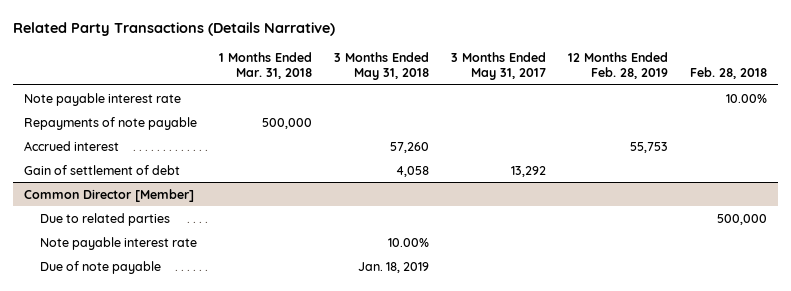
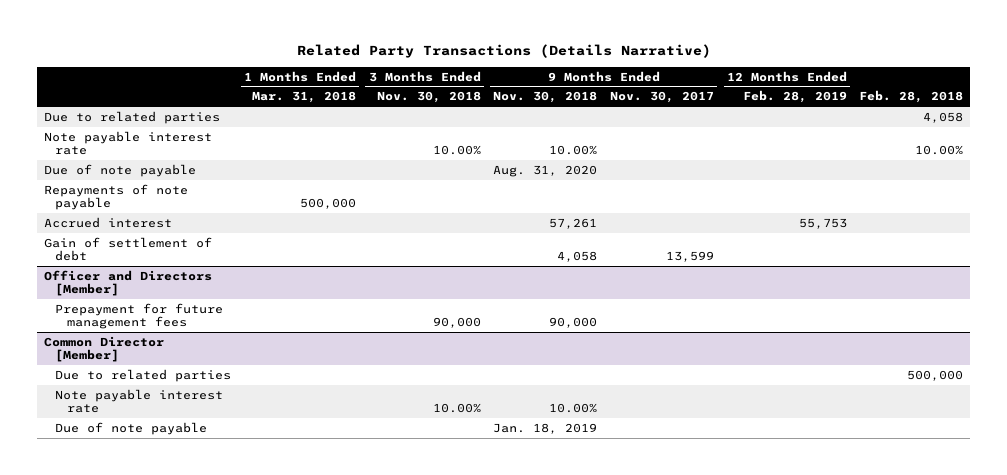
- | 1 Months Ended Mar. 31, 2018 | 3 Months Ended May 31, 2018 | 3 Months Ended May 31, 2017 | 12 Months Ended Feb. 28, 2019 | Feb. 28, 2018
+ | 1 Months Ended Mar. 31, 2018 | 3 Months Ended Nov. 30, 2018 | 9 Months Ended Nov. 30, 2018 | 9 Months Ended Nov. 30, 2017 | 12 Months Ended Feb. 28, 2019 | Feb. 28, 2018
+ Due to related parties | | | | | | 4,058
+ Due of note payable | | | Aug. 31, 2020 | | |
+ Officer and Directors [Member]
+ Prepayment for future management fees | | 90,000 | 90,000 | | |

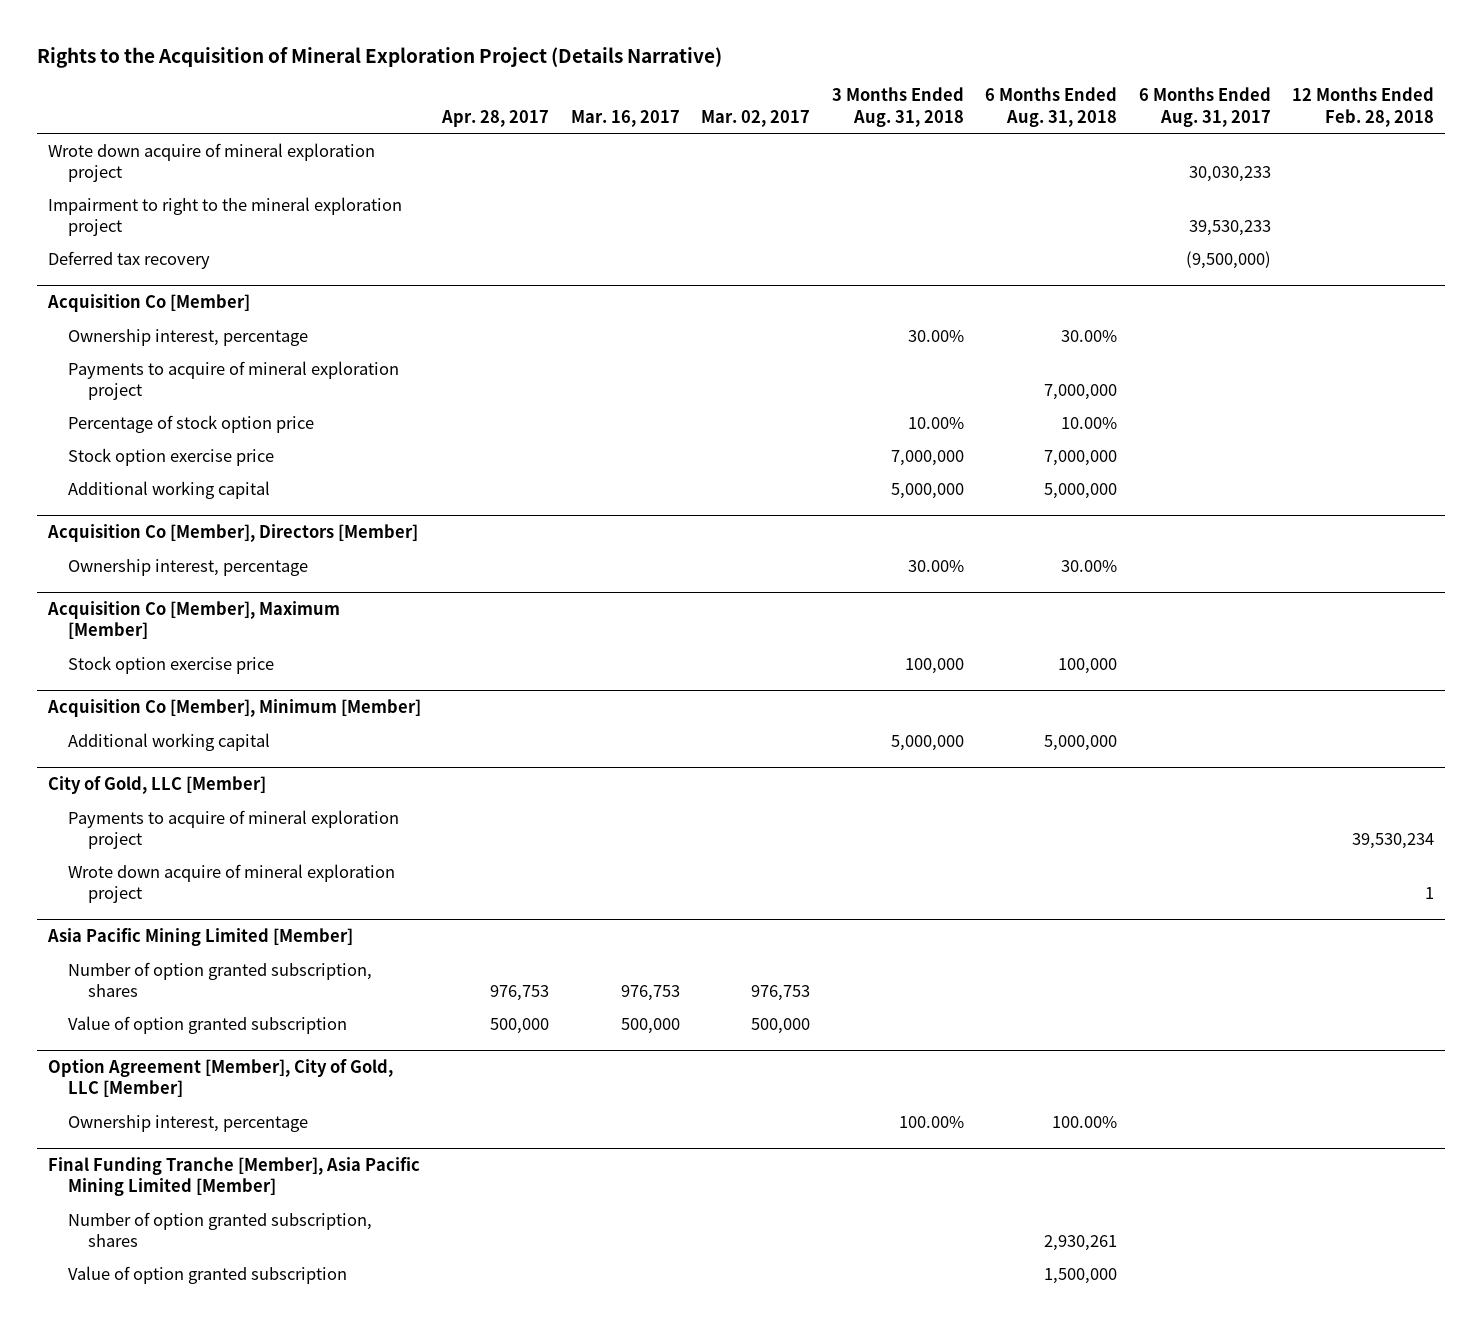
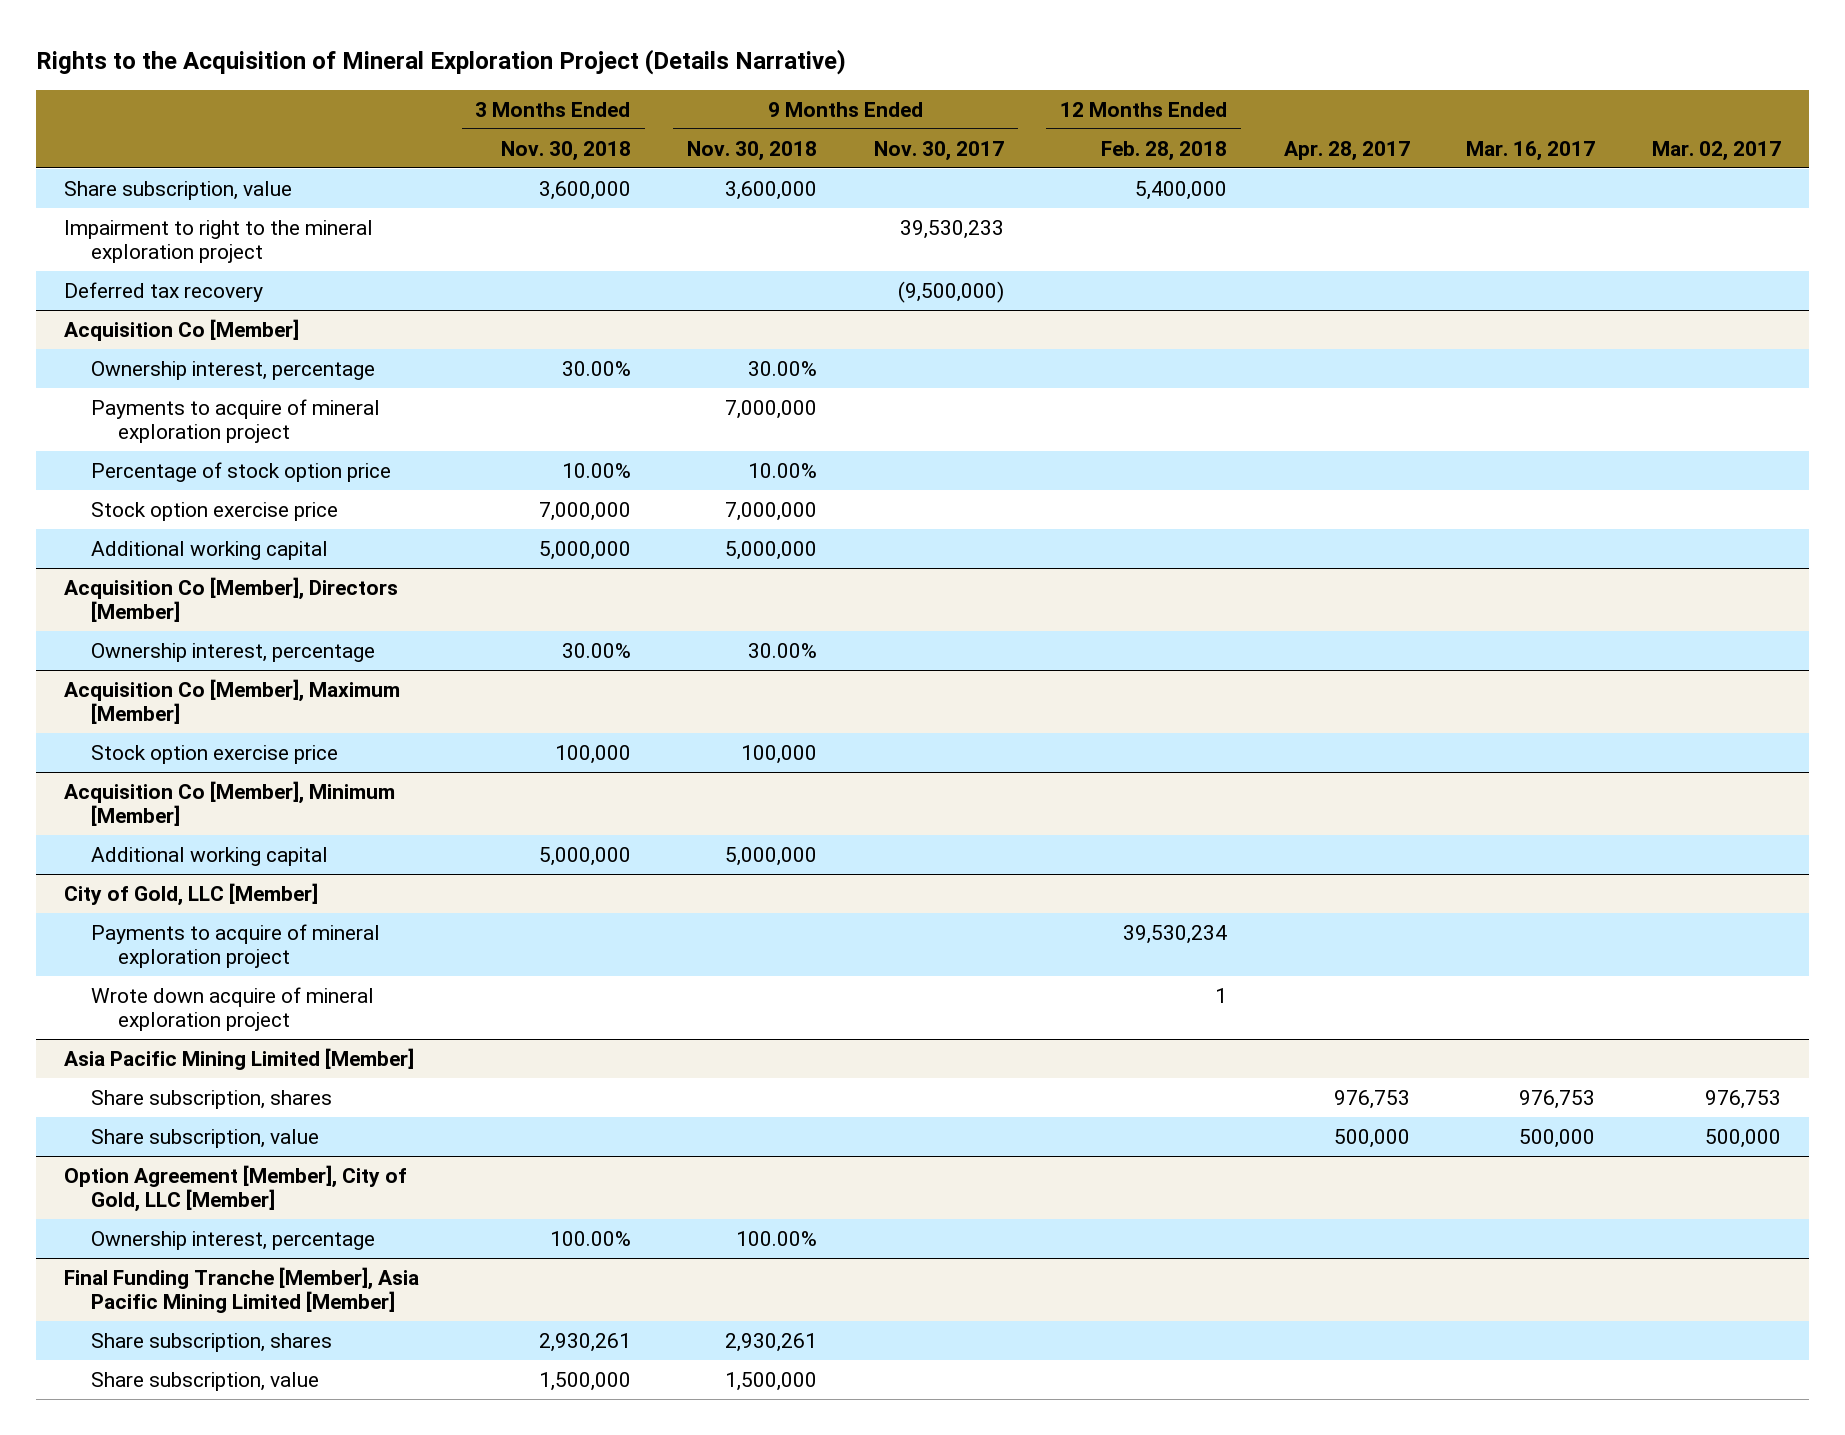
- | Apr. 28, 2017 | Mar. 16, 2017 | Mar. 02, 2017 | 3 Months Ended Aug. 31, 2018 | 6 Months Ended Aug. 31, 2018 | 6 Months Ended Aug. 31, 2017 | 12 Months Ended Feb. 28, 2018
+ | 3 Months Ended Nov. 30, 2018 | 9 Months Ended Nov. 30, 2018 | 9 Months Ended Nov. 30, 2017 | 12 Months Ended Feb. 28, 2018 | Apr. 28, 2017 | Mar. 16, 2017 | Mar. 02, 2017
- Wrote down acquire of mineral exploration project | | | | | | 30,030,233 |
+ Share subscription, value | 3,600,000 | 3,600,000 | | 5,400,000 | | |
@ Asia Pacific Mining Limited [Member]
- Number of option granted subscription, shares | 976,753 | 976,753 | 976,753 | | | |
- Value of option granted subscription | 500,000 | 500,000 | 500,000 | | | |
+ Share subscription, shares | | | | | 976,753 | 976,753 | 976,753
+ Share subscription, value | | | | | 500,000 | 500,000 | 500,000
@ Final Funding Tranche [Member], Asia Pacific Mining Limited [Member]
- Number of option granted subscription, shares | | | | | 2,930,261 | |
- Value of option granted subscription | | | | | 1,500,000 | |
+ Share subscription, shares | 2,930,261 | 2,930,261 | | | | |
+ Share subscription, value | 1,500,000 | 1,500,000 | | | | |

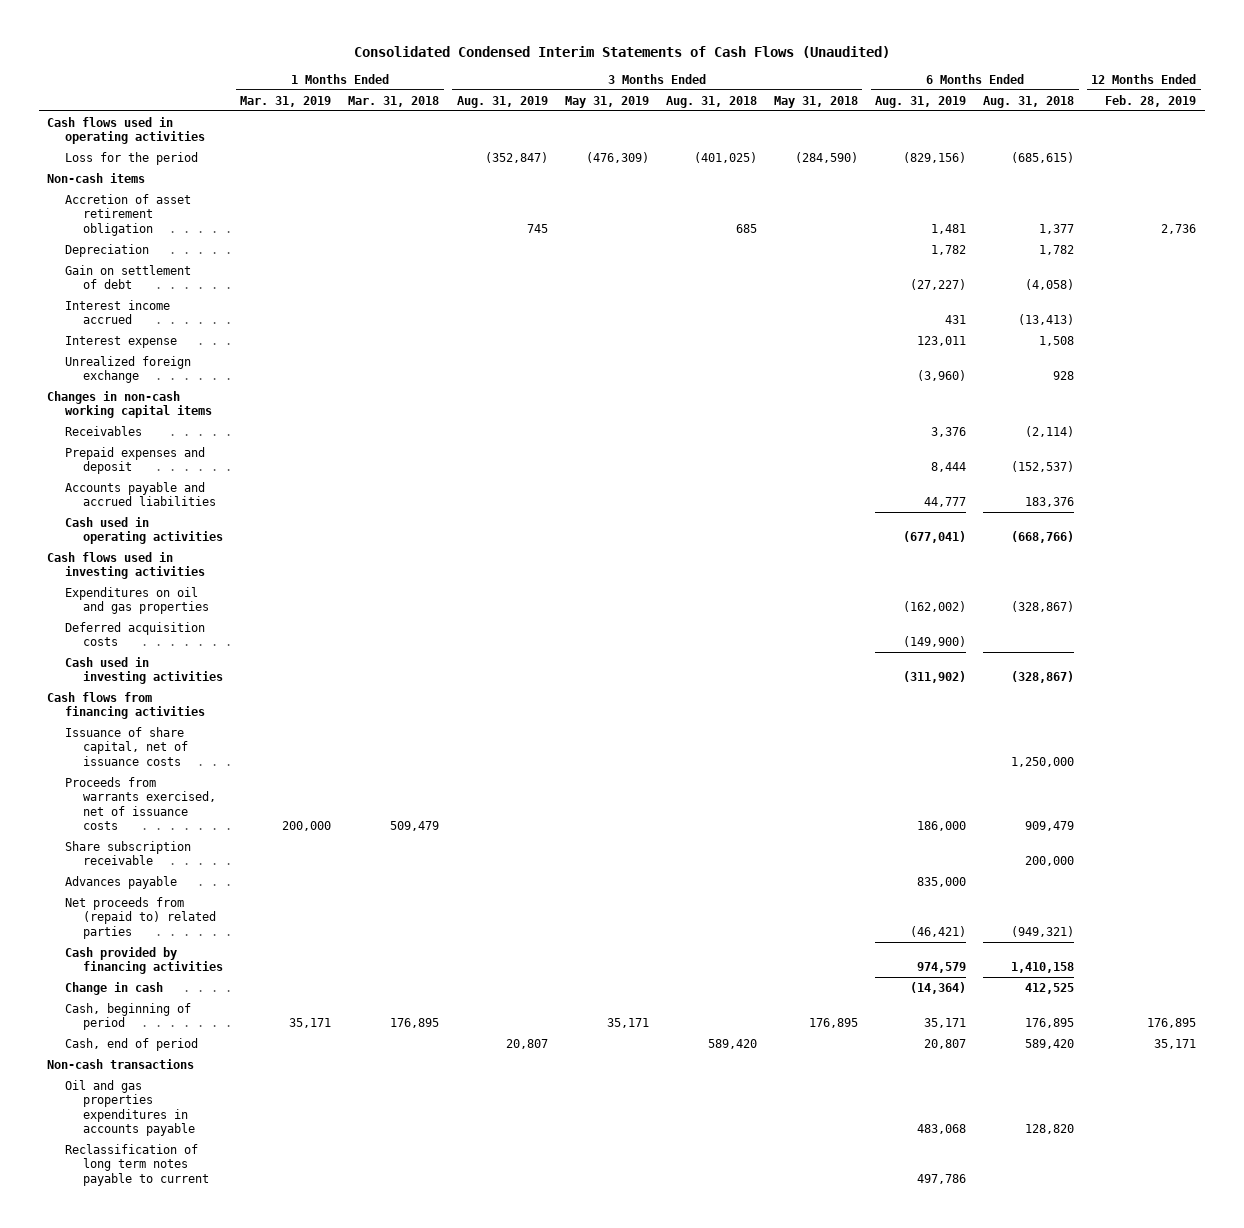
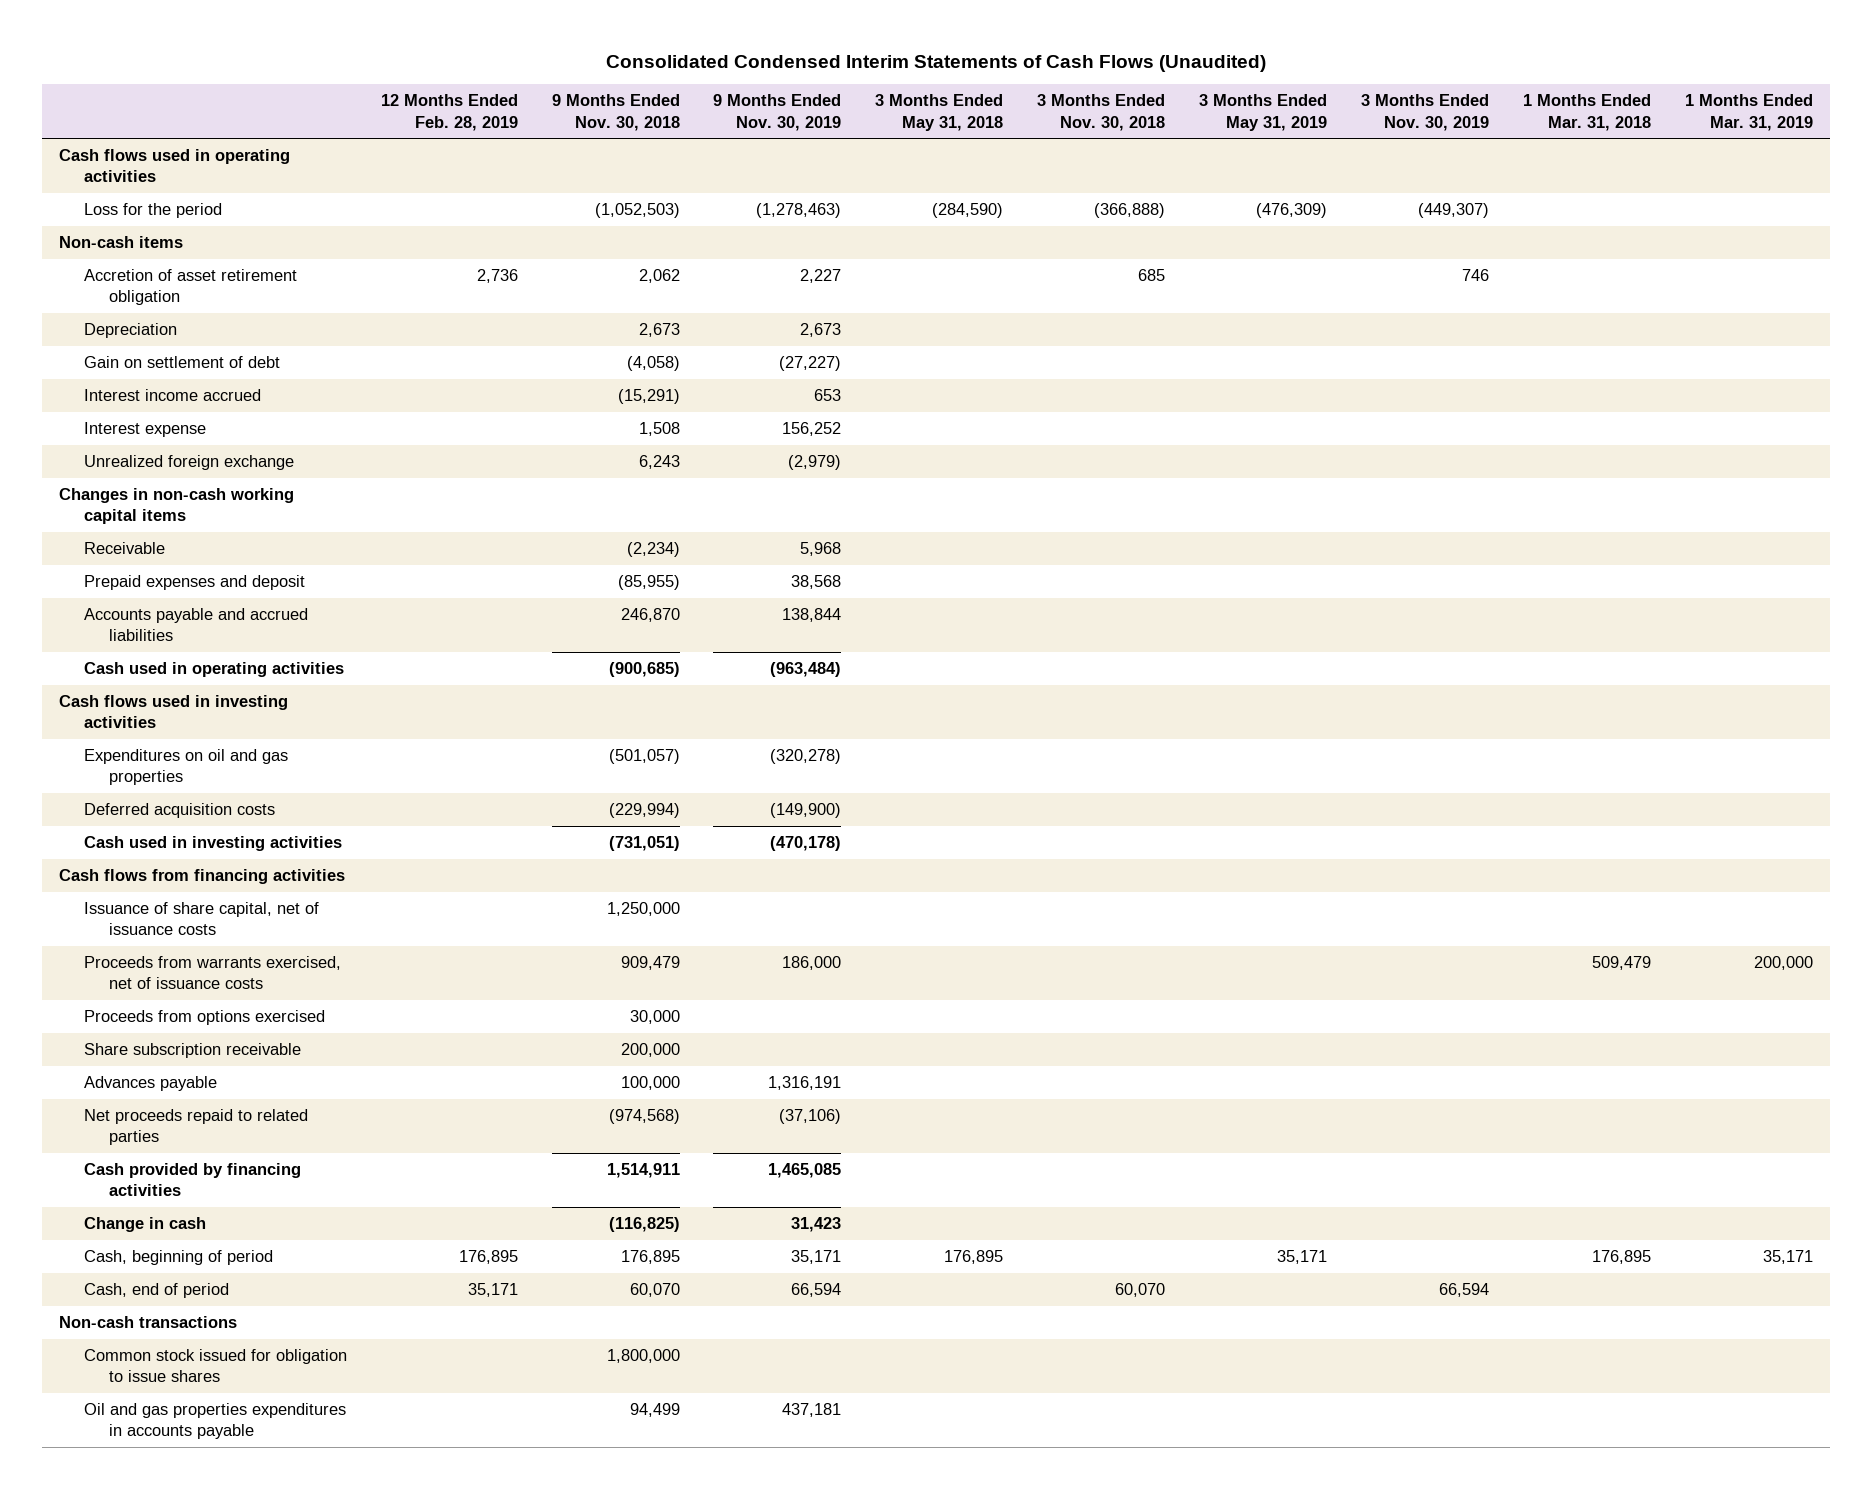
- | 1 Months Ended Mar. 31, 2019 | 1 Months Ended Mar. 31, 2018 | 3 Months Ended Aug. 31, 2019 | 3 Months Ended May 31, 2019 | 3 Months Ended Aug. 31, 2018 | 3 Months Ended May 31, 2018 | 6 Months Ended Aug. 31, 2019 | 6 Months Ended Aug. 31, 2018 | 12 Months Ended Feb. 28, 2019
+ | 12 Months Ended Feb. 28, 2019 | 9 Months Ended Nov. 30, 2018 | 9 Months Ended Nov. 30, 2019 | 3 Months Ended May 31, 2018 | 3 Months Ended Nov. 30, 2018 | 3 Months Ended May 31, 2019 | 3 Months Ended Nov. 30, 2019 | 1 Months Ended Mar. 31, 2018 | 1 Months Ended Mar. 31, 2019
- Receivables | | | | | | | 3,376 | (2,114) |
+ Receivable | | (2,234) | 5,968 | | | | | |
+ Proceeds from options exercised | | 30,000 | | | | | | |
- Net proceeds from (repaid to) related parties | | | | | | | (46,421) | (949,321) |
+ Net proceeds repaid to related parties | | (974,568) | (37,106) | | | | | |
+ Common stock issued for obligation to issue shares | | 1,800,000 | | | | | | |
- Reclassification of long term notes payable to current | | | | | | | 497,786 | |

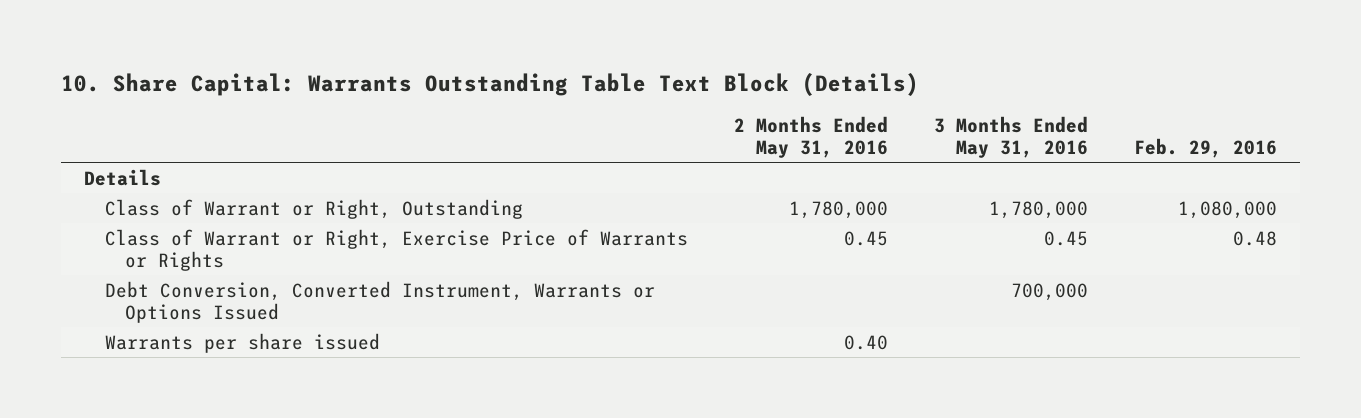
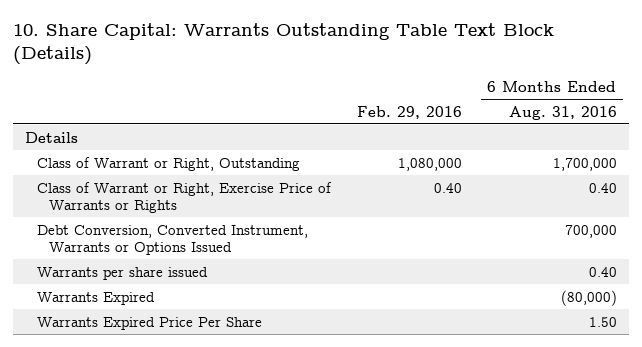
- | 2 Months Ended May 31, 2016 | 3 Months Ended May 31, 2016 | Feb. 29, 2016
+ | Feb. 29, 2016 | 6 Months Ended Aug. 31, 2016
- Class of Warrant or Right, Exercise Price of Warrants or Rights | 0.45 | 0.45 | 0.48
+ Class of Warrant or Right, Exercise Price of Warrants or Rights | 0.40 | 0.40
+ Warrants Expired | | (80,000)
+ Warrants Expired Price Per Share | | 1.50

